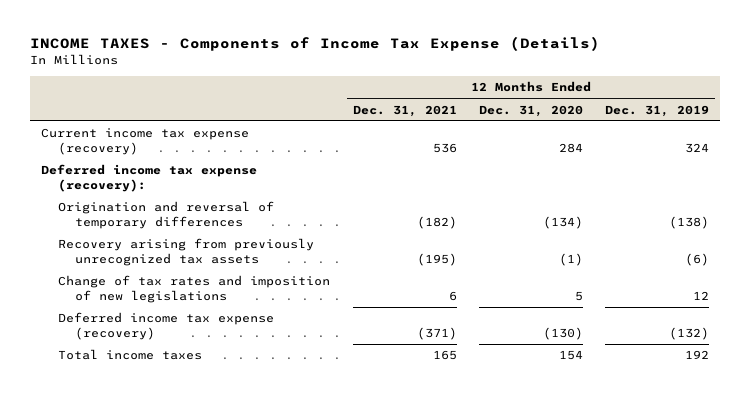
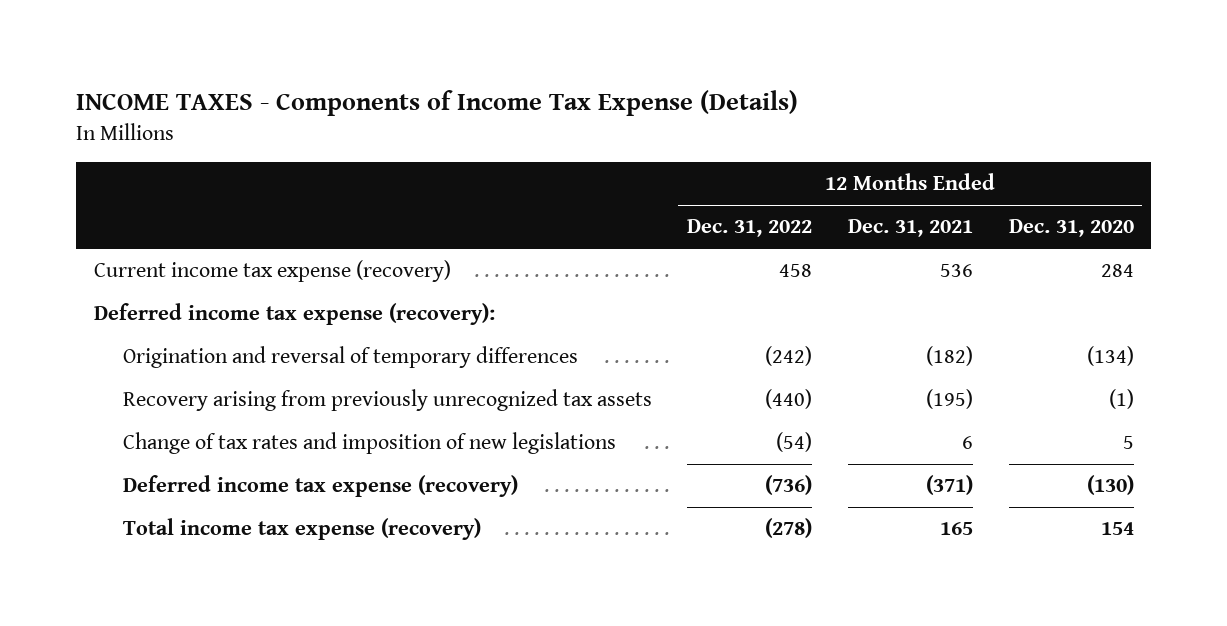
- | 12 Months Ended Dec. 31, 2021 | 12 Months Ended Dec. 31, 2020 | 12 Months Ended Dec. 31, 2019
+ | 12 Months Ended Dec. 31, 2022 | 12 Months Ended Dec. 31, 2021 | 12 Months Ended Dec. 31, 2020
- Total income taxes | 165 | 154 | 192
+ Total income tax expense (recovery) | (278) | 165 | 154

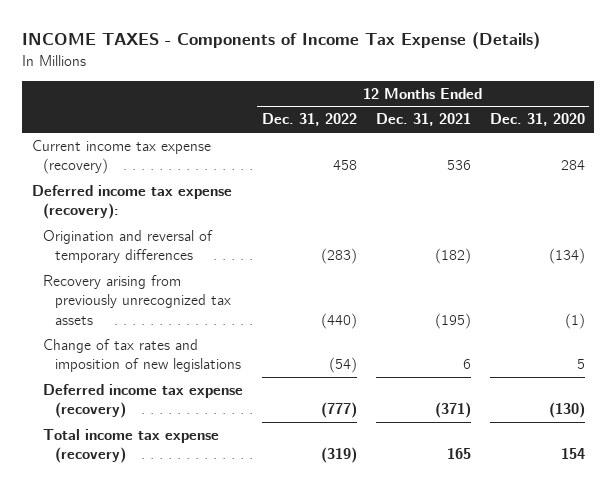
- Origination and reversal of temporary differences | (242) | (182) | (134)
+ Origination and reversal of temporary differences | (283) | (182) | (134)
- Deferred income tax expense (recovery) | (736) | (371) | (130)
- Total income tax expense (recovery) | (278) | 165 | 154
+ Deferred income tax expense (recovery) | (777) | (371) | (130)
+ Total income tax expense (recovery) | (319) | 165 | 154

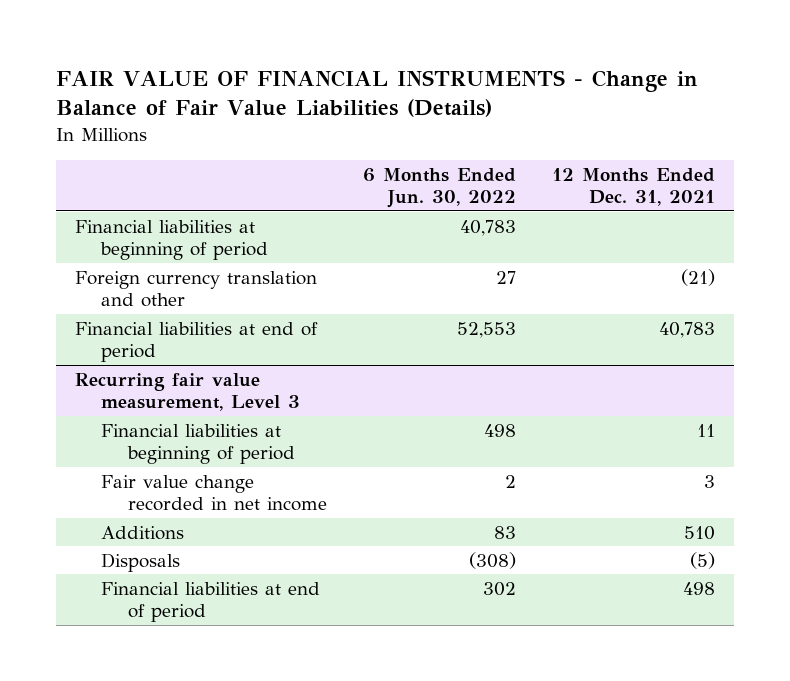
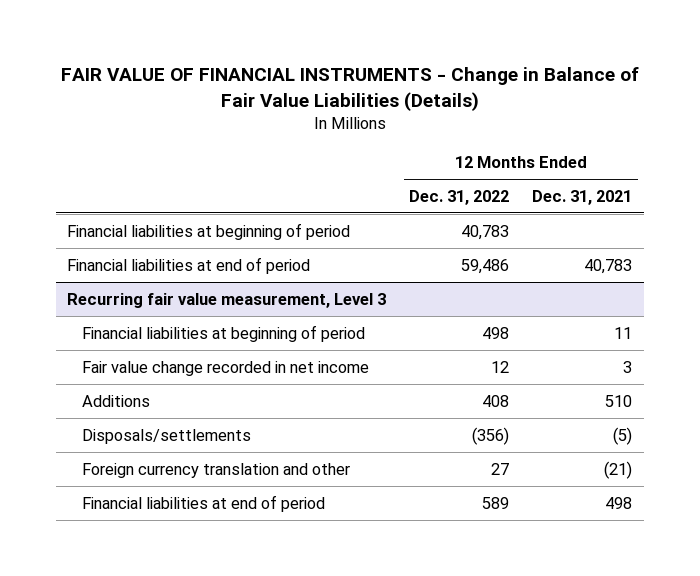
- | 6 Months Ended Jun. 30, 2022 | 12 Months Ended Dec. 31, 2021
+ | 12 Months Ended Dec. 31, 2022 | 12 Months Ended Dec. 31, 2021
- Foreign currency translation and other | 27 | (21)
@ Recurring fair value measurement, Level 3
- Disposals | (308) | (5)
+ Disposals/settlements | (356) | (5)
+ Foreign currency translation and other | 27 | (21)

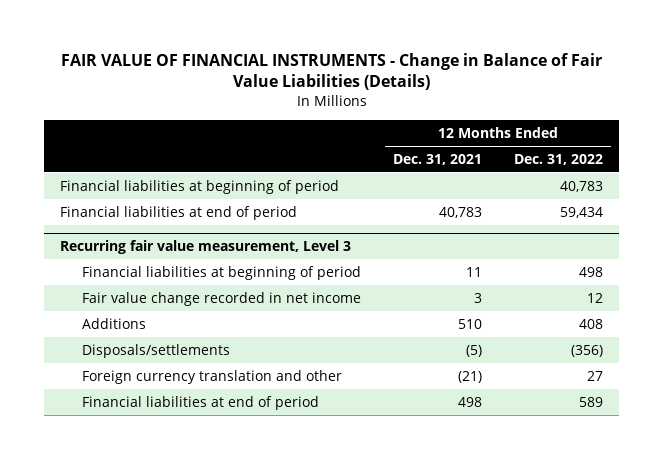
- | 12 Months Ended Dec. 31, 2022 | 12 Months Ended Dec. 31, 2021
+ | 12 Months Ended Dec. 31, 2021 | 12 Months Ended Dec. 31, 2022
- Financial liabilities at end of period | 59,486 | 40,783
+ Financial liabilities at end of period | 40,783 | 59,434

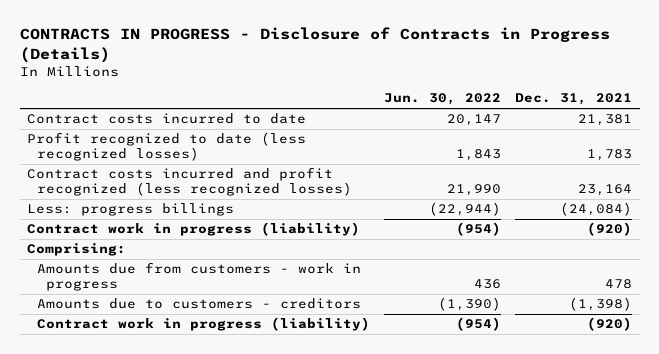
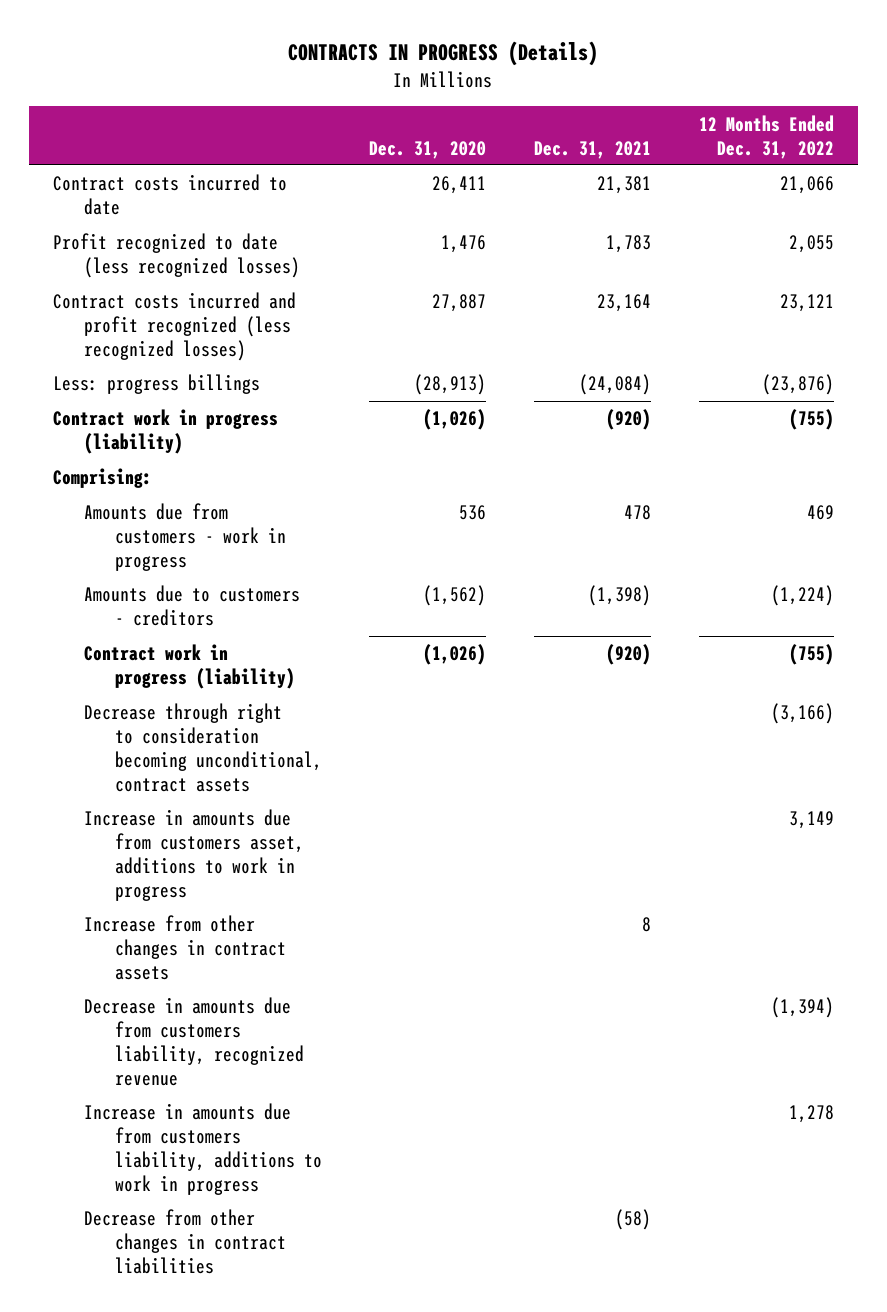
- CONTRACTS IN PROGRESS - Disclosure of Contracts in Progress (Details)
+ CONTRACTS IN PROGRESS (Details)
- | Jun. 30, 2022 | Dec. 31, 2021
+ | Dec. 31, 2020 | Dec. 31, 2021 | 12 Months Ended Dec. 31, 2022
+ Decrease through right to consideration becoming unconditional, contract assets | | | (3,166)
+ Increase in amounts due from customers asset, additions to work in progress | | | 3,149
+ Increase from other changes in contract assets | | 8 |
+ Decrease in amounts due from customers liability, recognized revenue | | | (1,394)
+ Increase in amounts due from customers liability, additions to work in progress | | | 1,278
+ Decrease from other changes in contract liabilities | | (58) |

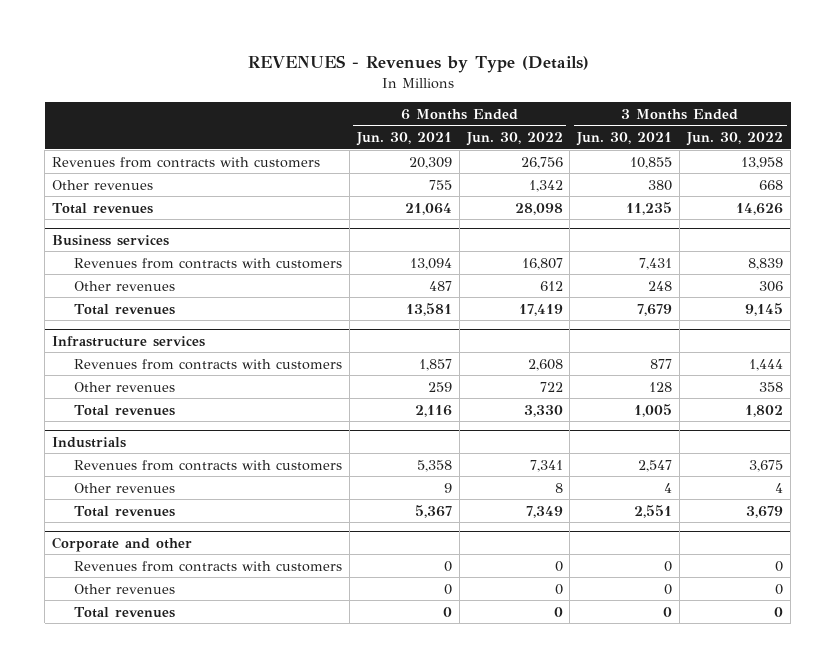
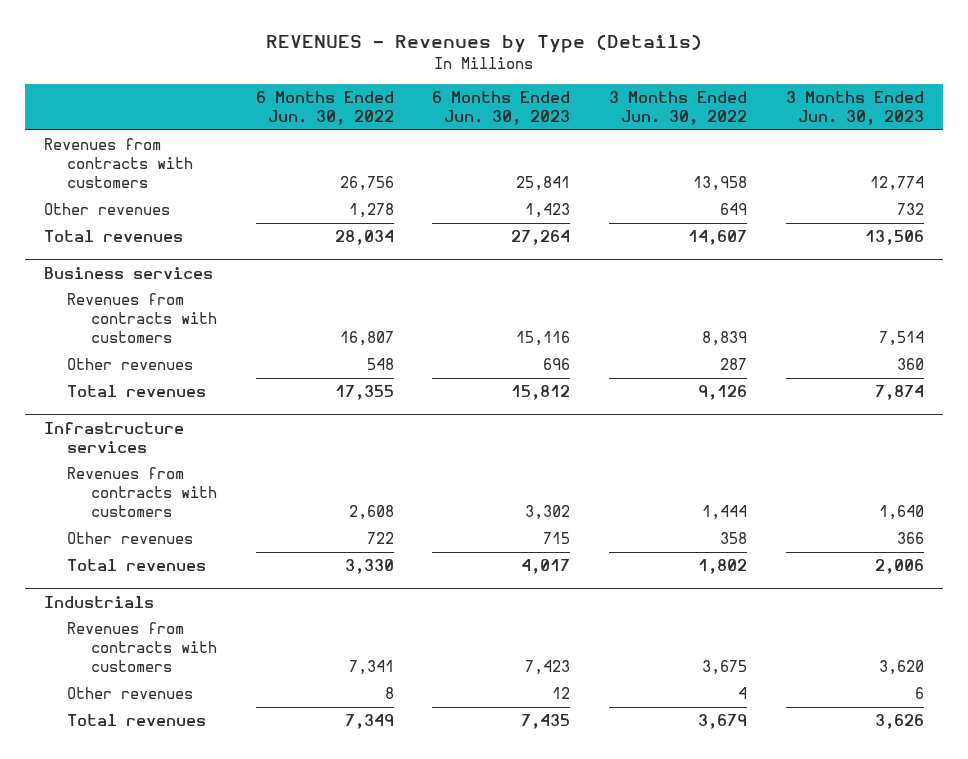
- | 6 Months Ended Jun. 30, 2021 | 6 Months Ended Jun. 30, 2022 | 3 Months Ended Jun. 30, 2021 | 3 Months Ended Jun. 30, 2022
+ | 6 Months Ended Jun. 30, 2022 | 6 Months Ended Jun. 30, 2023 | 3 Months Ended Jun. 30, 2022 | 3 Months Ended Jun. 30, 2023
- Other revenues | 755 | 1,342 | 380 | 668
- Total revenues | 21,064 | 28,098 | 11,235 | 14,626
+ Other revenues | 1,278 | 1,423 | 649 | 732
+ Total revenues | 28,034 | 27,264 | 14,607 | 13,506
@ Business services
- Other revenues | 487 | 612 | 248 | 306
- Total revenues | 13,581 | 17,419 | 7,679 | 9,145
+ Other revenues | 548 | 696 | 287 | 360
+ Total revenues | 17,355 | 15,812 | 9,126 | 7,874
- Corporate and other
- Revenues from contracts with customers | 0 | 0 | 0 | 0
- Other revenues | 0 | 0 | 0 | 0
- Total revenues | 0 | 0 | 0 | 0

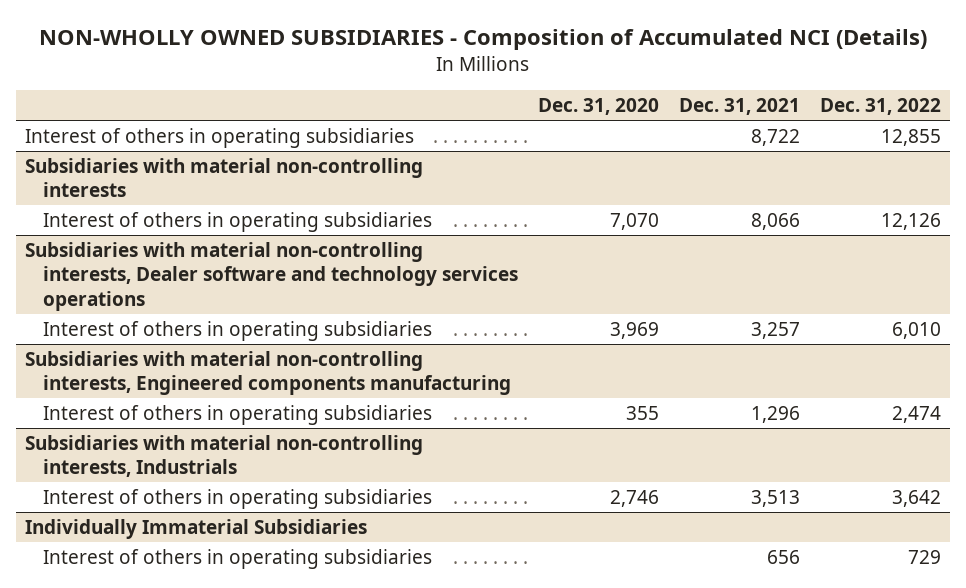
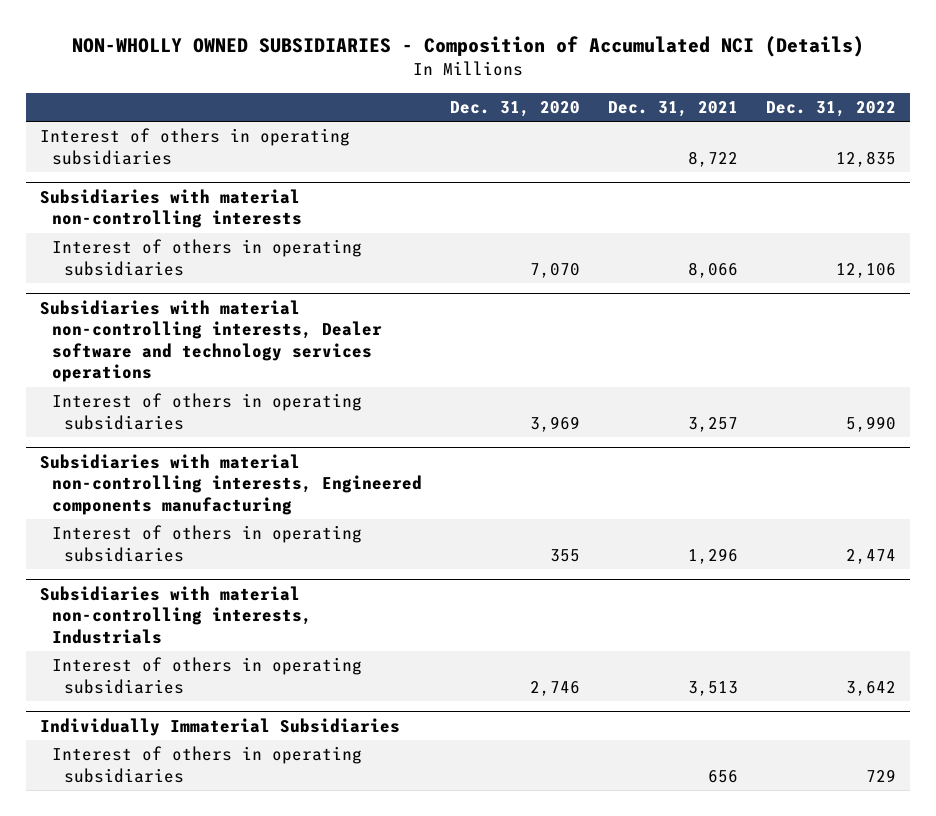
- Interest of others in operating subsidiaries | | 8,722 | 12,855
+ Interest of others in operating subsidiaries | | 8,722 | 12,835
@ Subsidiaries with material non-controlling interests
- Interest of others in operating subsidiaries | 7,070 | 8,066 | 12,126
+ Interest of others in operating subsidiaries | 7,070 | 8,066 | 12,106
@ Subsidiaries with material non-controlling interests, Dealer software and technology services operations
- Interest of others in operating subsidiaries | 3,969 | 3,257 | 6,010
+ Interest of others in operating subsidiaries | 3,969 | 3,257 | 5,990

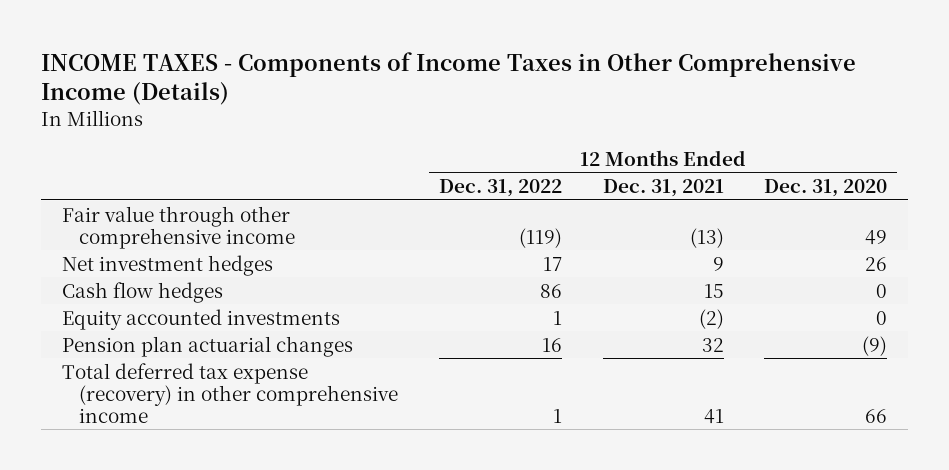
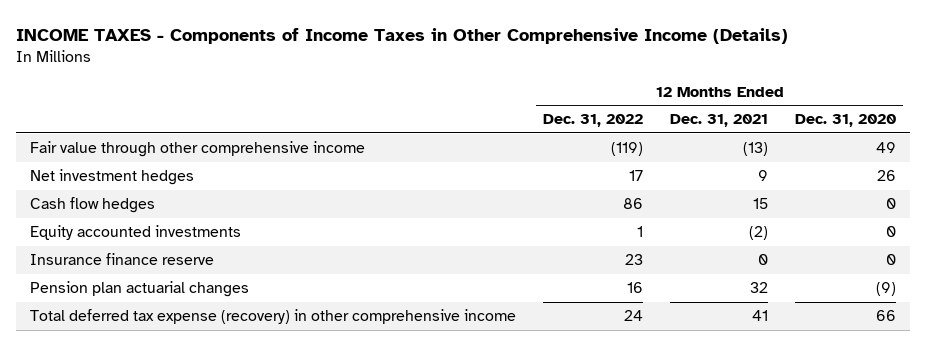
+ Insurance finance reserve | 23 | 0 | 0
- Total deferred tax expense (recovery) in other comprehensive income | 1 | 41 | 66
+ Total deferred tax expense (recovery) in other comprehensive income | 24 | 41 | 66

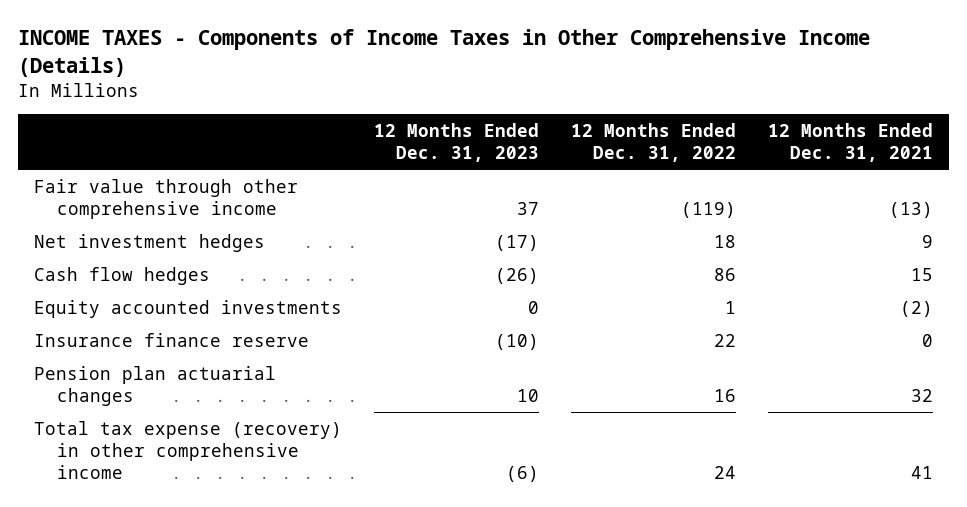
- | 12 Months Ended Dec. 31, 2022 | 12 Months Ended Dec. 31, 2021 | 12 Months Ended Dec. 31, 2020
+ | 12 Months Ended Dec. 31, 2023 | 12 Months Ended Dec. 31, 2022 | 12 Months Ended Dec. 31, 2021
- Net investment hedges | 17 | 9 | 26
+ Net investment hedges | (17) | 18 | 9
- Insurance finance reserve | 23 | 0 | 0
+ Insurance finance reserve | (10) | 22 | 0
- Total deferred tax expense (recovery) in other comprehensive income | 24 | 41 | 66
+ Total tax expense (recovery) in other comprehensive income | (6) | 24 | 41

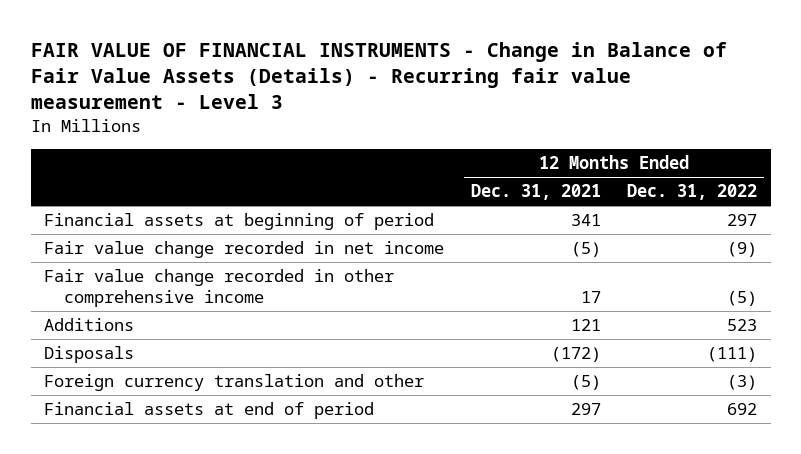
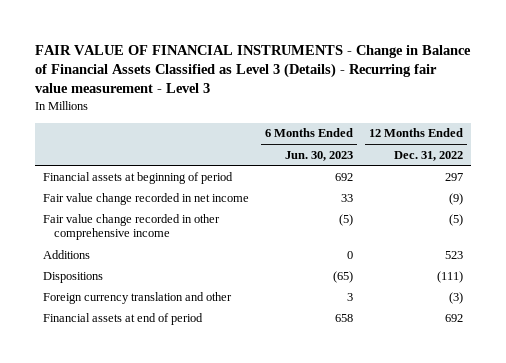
- FAIR VALUE OF FINANCIAL INSTRUMENTS - Change in Balance of Fair Value Assets (Details) - Recurring fair value measurement - Level 3
+ FAIR VALUE OF FINANCIAL INSTRUMENTS - Change in Balance of Financial Assets Classified as Level 3 (Details) - Recurring fair value measurement - Level 3
- | 12 Months Ended Dec. 31, 2021 | 12 Months Ended Dec. 31, 2022
+ | 6 Months Ended Jun. 30, 2023 | 12 Months Ended Dec. 31, 2022
- Disposals | (172) | (111)
+ Dispositions | (65) | (111)

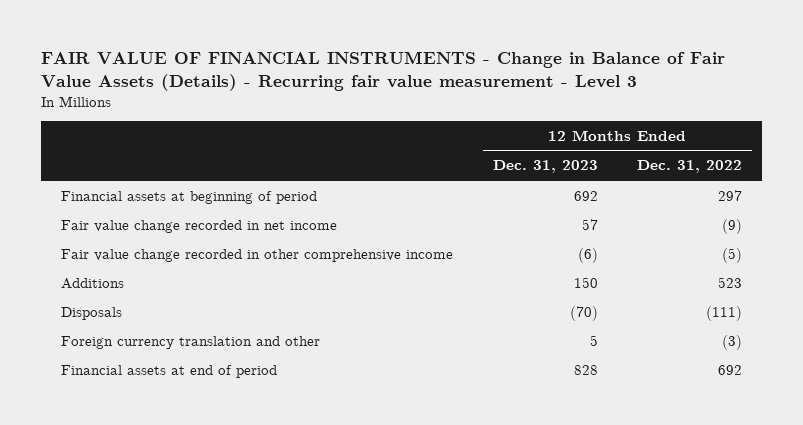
- FAIR VALUE OF FINANCIAL INSTRUMENTS - Change in Balance of Financial Assets Classified as Level 3 (Details) - Recurring fair value measurement - Level 3
+ FAIR VALUE OF FINANCIAL INSTRUMENTS - Change in Balance of Fair Value Assets (Details) - Recurring fair value measurement - Level 3
- | 6 Months Ended Jun. 30, 2023 | 12 Months Ended Dec. 31, 2022
+ | 12 Months Ended Dec. 31, 2023 | 12 Months Ended Dec. 31, 2022
- Dispositions | (65) | (111)
+ Disposals | (70) | (111)

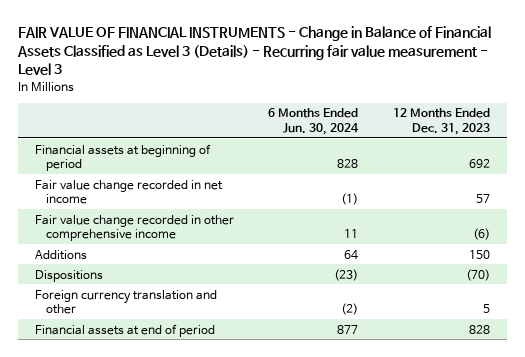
- FAIR VALUE OF FINANCIAL INSTRUMENTS - Change in Balance of Fair Value Assets (Details) - Recurring fair value measurement - Level 3
+ FAIR VALUE OF FINANCIAL INSTRUMENTS - Change in Balance of Financial Assets Classified as Level 3 (Details) - Recurring fair value measurement - Level 3
- | 12 Months Ended Dec. 31, 2023 | 12 Months Ended Dec. 31, 2022
+ | 6 Months Ended Jun. 30, 2024 | 12 Months Ended Dec. 31, 2023
- Disposals | (70) | (111)
+ Dispositions | (23) | (70)

